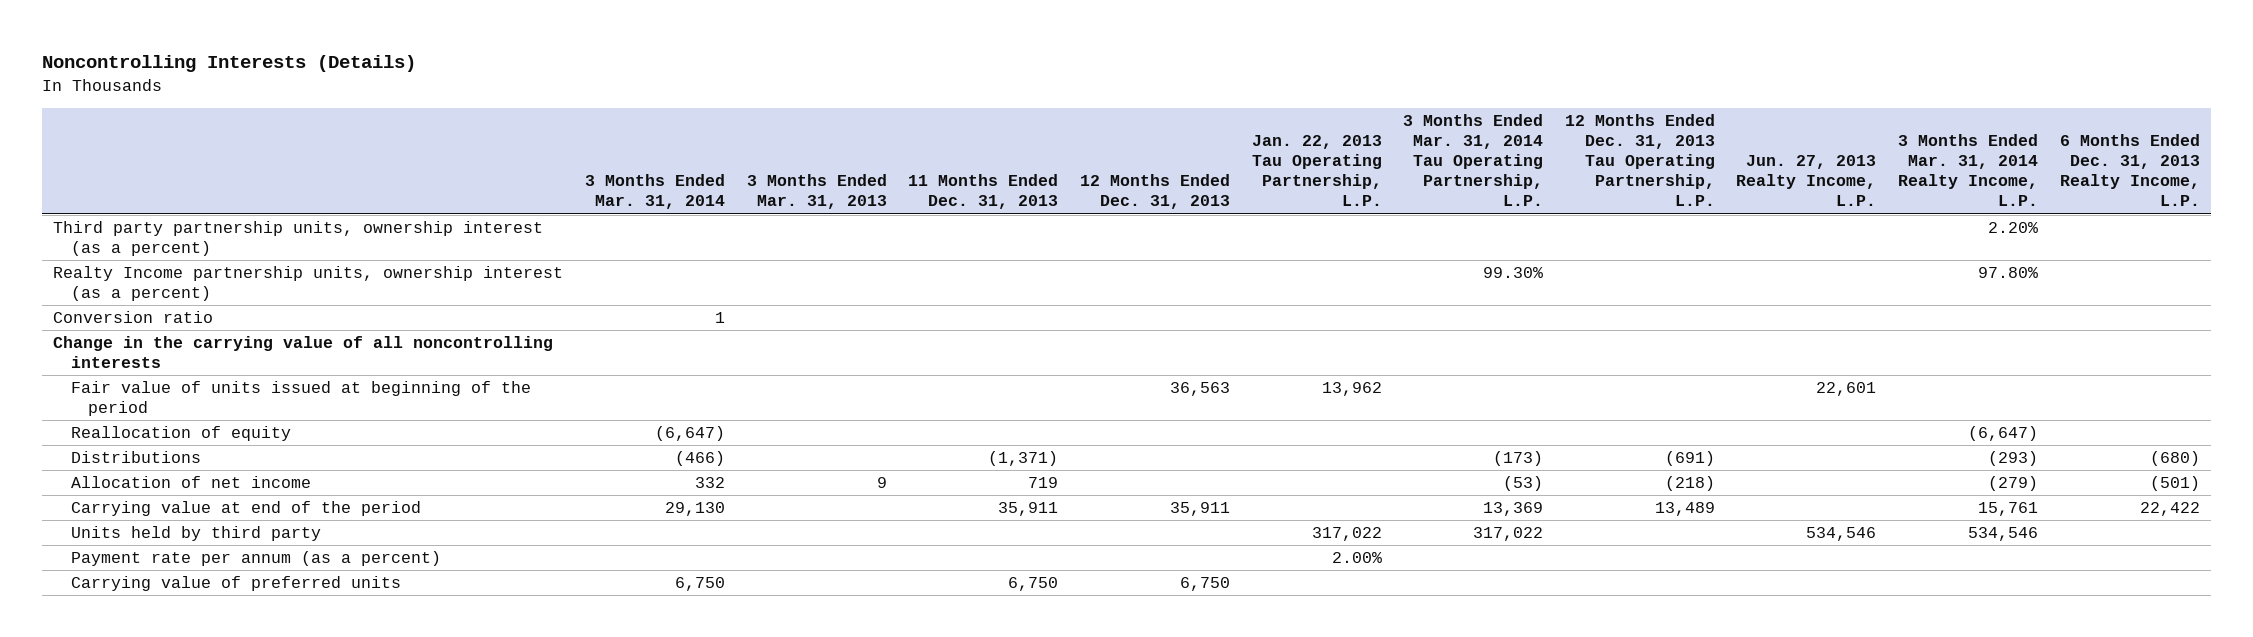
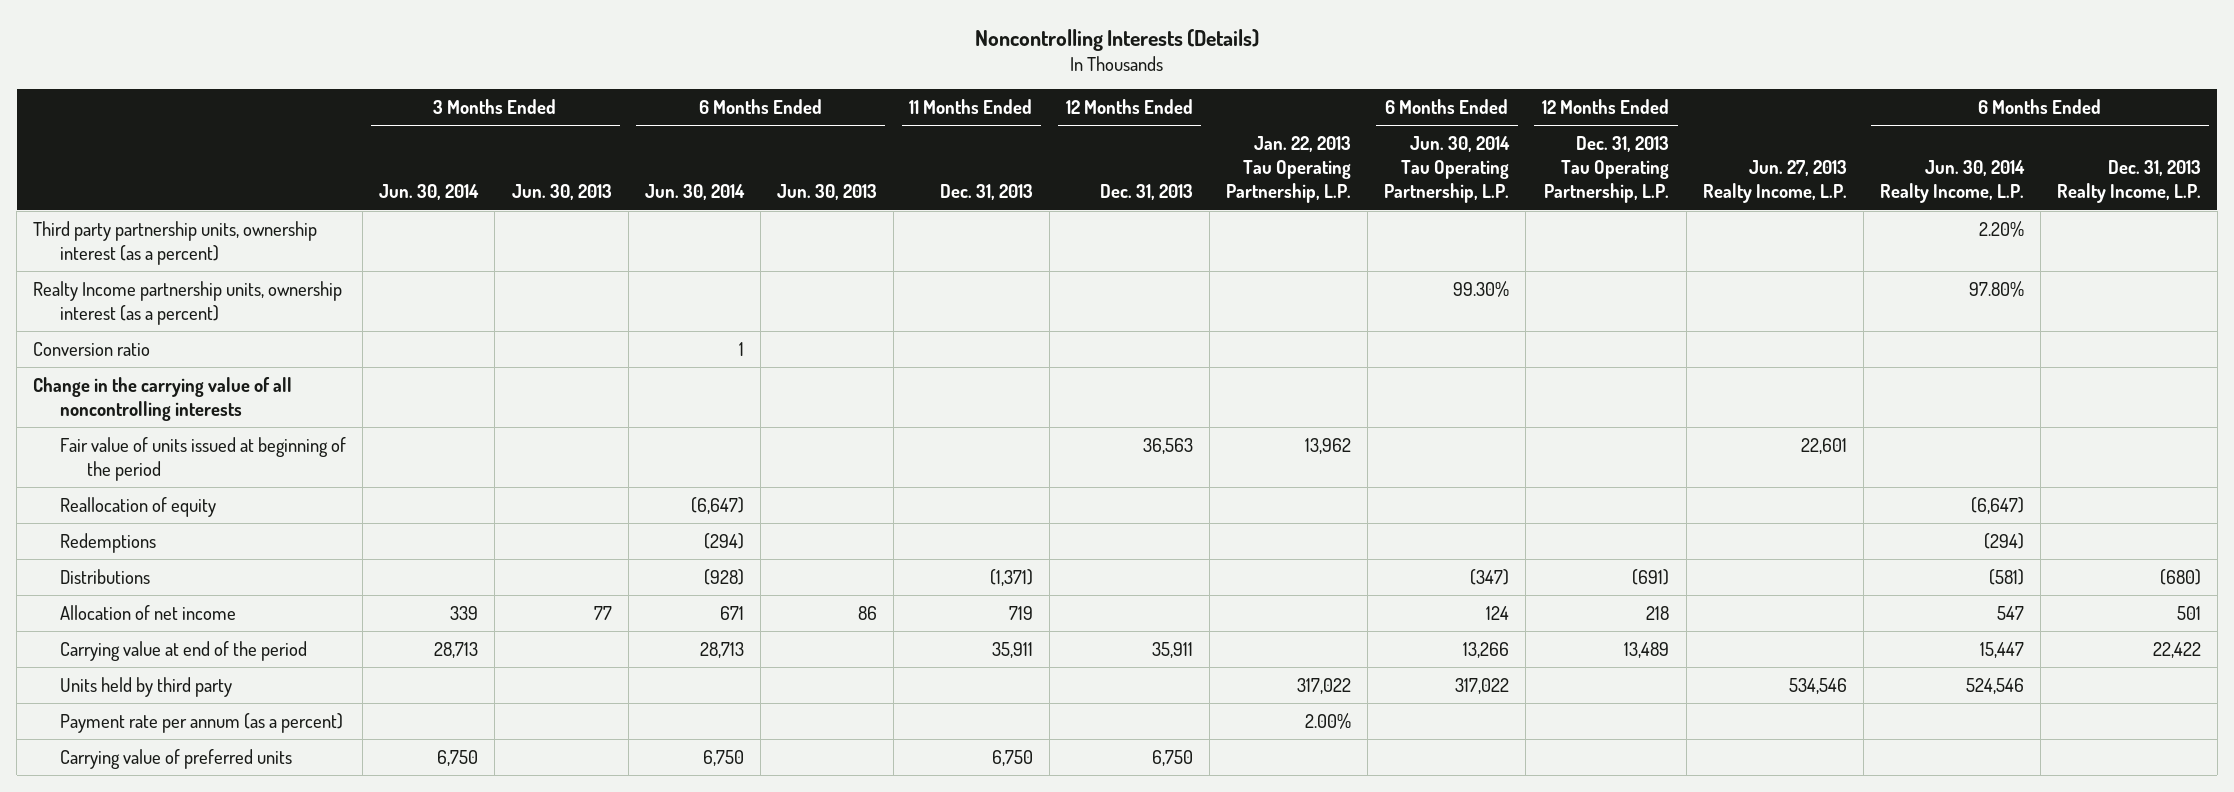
- | 3 Months Ended Mar. 31, 2014 | 3 Months Ended Mar. 31, 2013 | 11 Months Ended Dec. 31, 2013 | 12 Months Ended Dec. 31, 2013 | Jan. 22, 2013 Tau Operating Partnership, L.P. | 3 Months Ended Mar. 31, 2014 Tau Operating Partnership, L.P. | 12 Months Ended Dec. 31, 2013 Tau Operating Partnership, L.P. | Jun. 27, 2013 Realty Income, L.P. | 3 Months Ended Mar. 31, 2014 Realty Income, L.P. | 6 Months Ended Dec. 31, 2013 Realty Income, L.P.
+ | 3 Months Ended Jun. 30, 2014 | 3 Months Ended Jun. 30, 2013 | 6 Months Ended Jun. 30, 2014 | 6 Months Ended Jun. 30, 2013 | 11 Months Ended Dec. 31, 2013 | 12 Months Ended Dec. 31, 2013 | Jan. 22, 2013 Tau Operating Partnership, L.P. | 6 Months Ended Jun. 30, 2014 Tau Operating Partnership, L.P. | 12 Months Ended Dec. 31, 2013 Tau Operating Partnership, L.P. | Jun. 27, 2013 Realty Income, L.P. | 6 Months Ended Jun. 30, 2014 Realty Income, L.P. | 6 Months Ended Dec. 31, 2013 Realty Income, L.P.
+ Redemptions | | | (294) | | | | | | | | (294) |
- Allocation of net income | 332 | 9 | 719 | | | (53) | (218) | | (279) | (501)
+ Allocation of net income | 339 | 77 | 671 | 86 | 719 | | | 124 | 218 | | 547 | 501

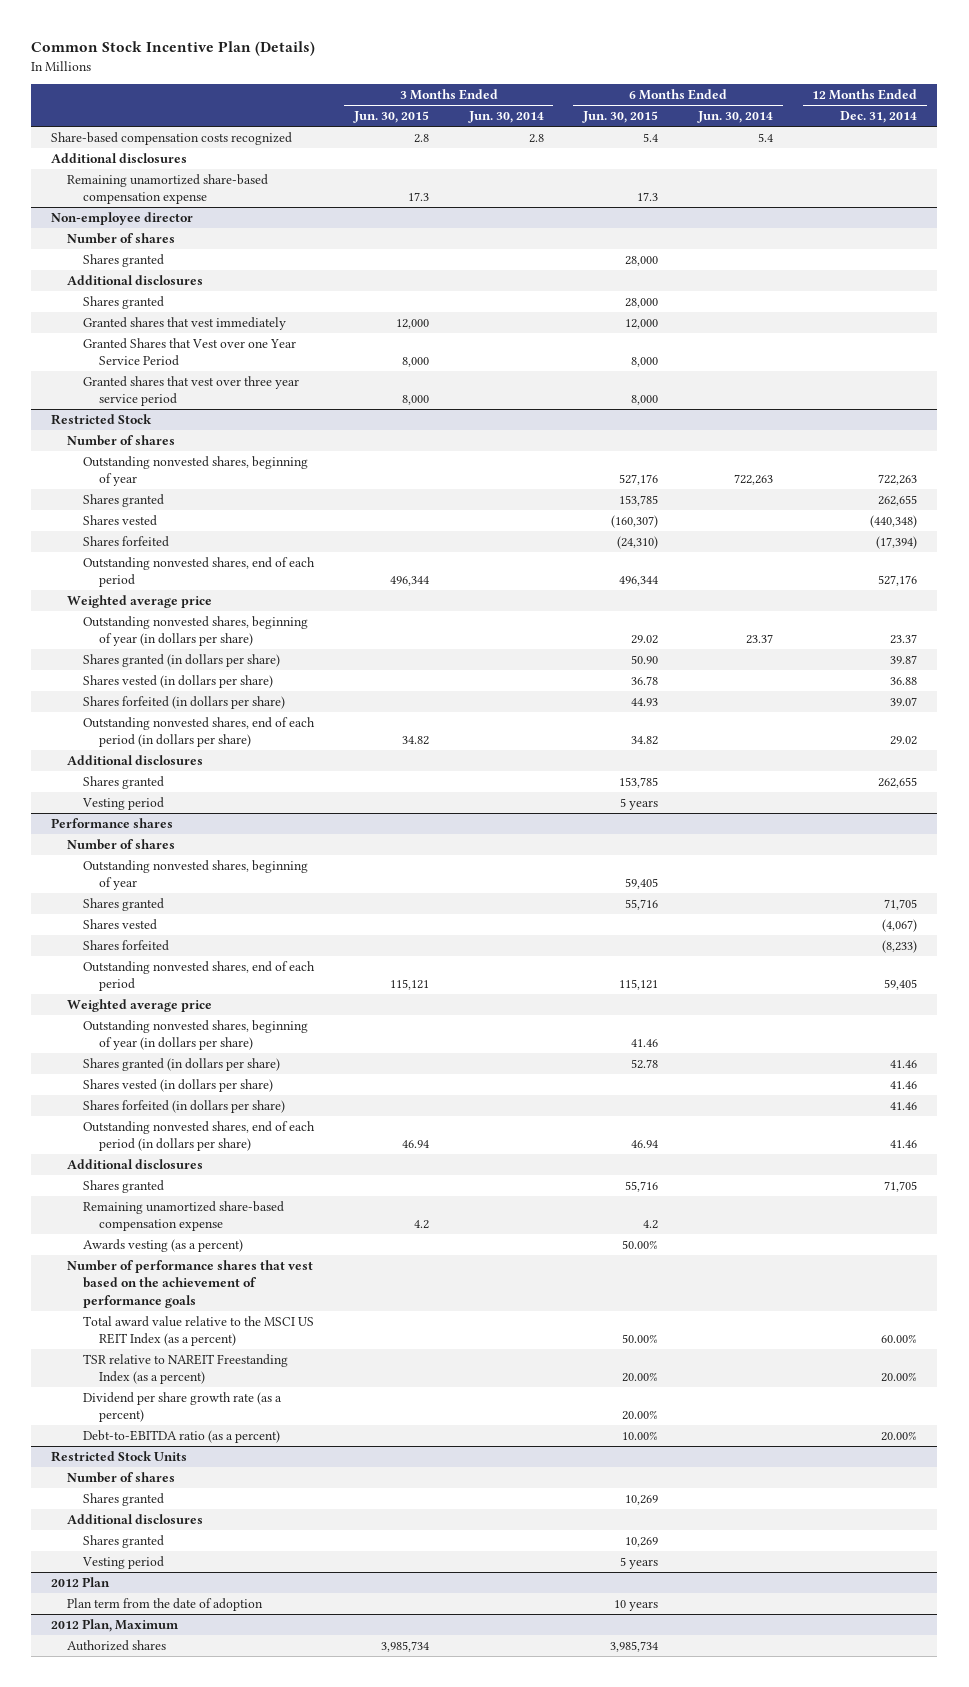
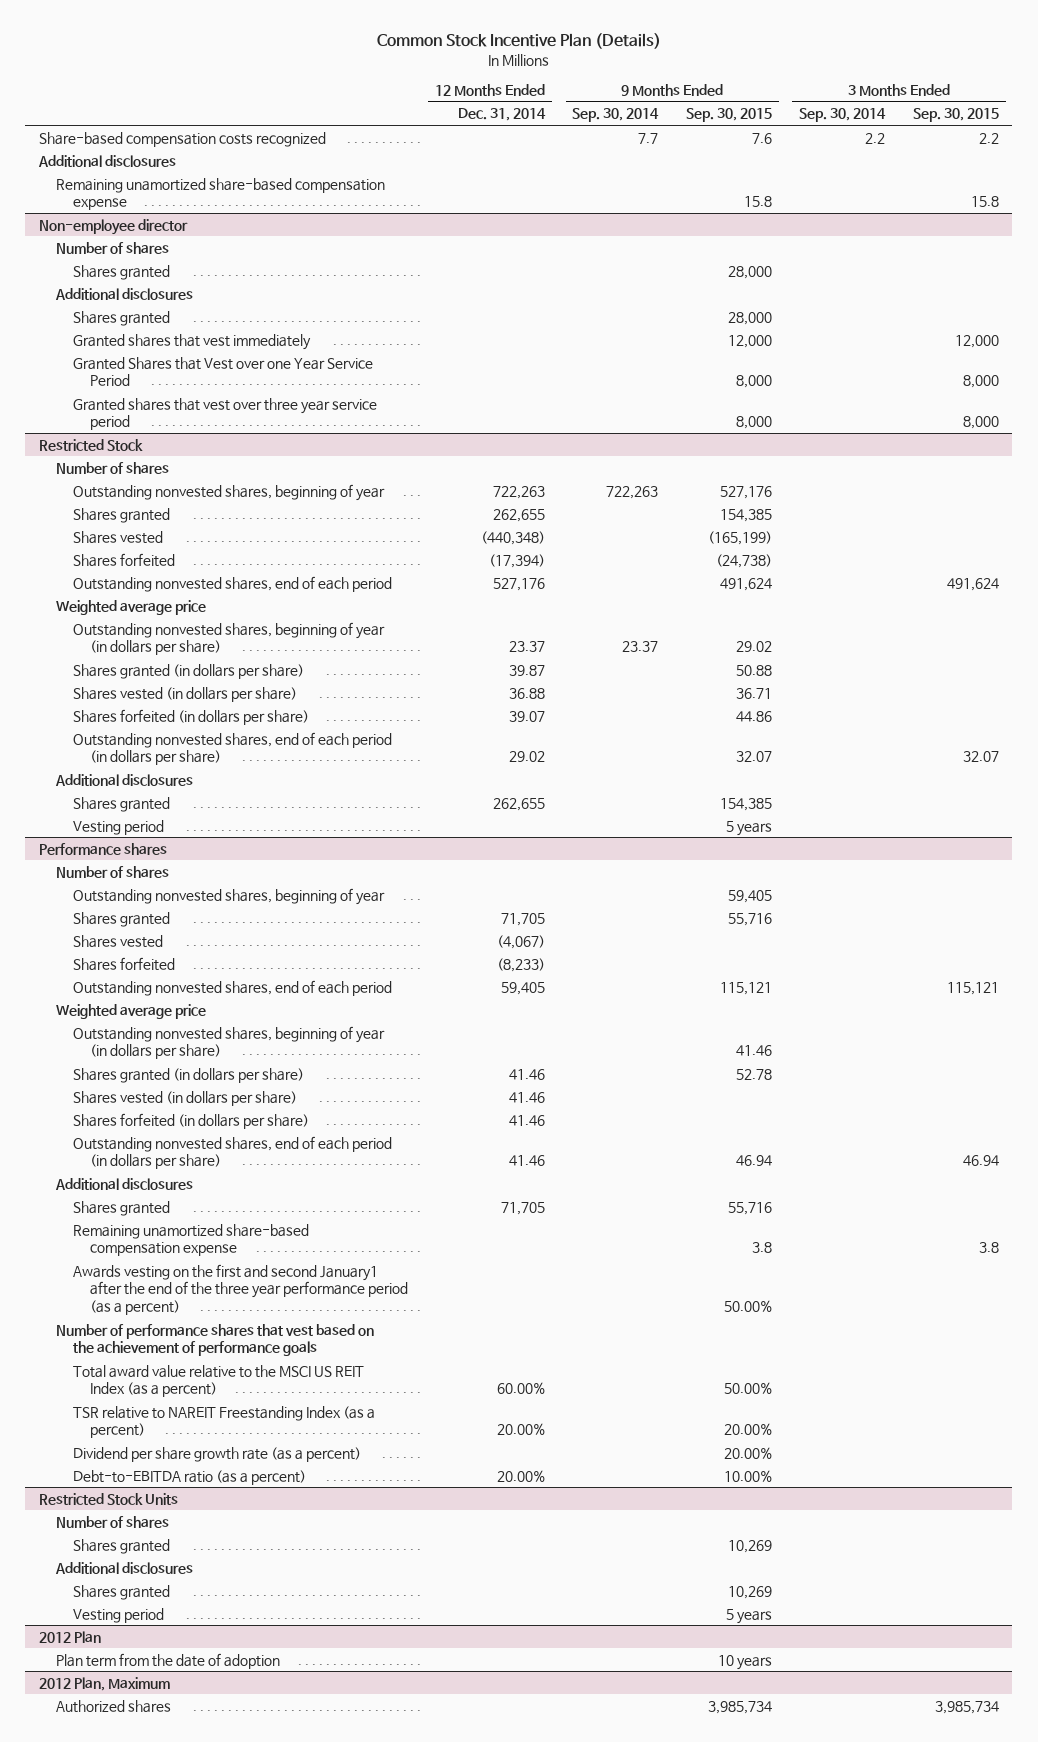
- | 3 Months Ended Jun. 30, 2015 | 3 Months Ended Jun. 30, 2014 | 6 Months Ended Jun. 30, 2015 | 6 Months Ended Jun. 30, 2014 | 12 Months Ended Dec. 31, 2014
+ | 12 Months Ended Dec. 31, 2014 | 9 Months Ended Sep. 30, 2014 | 9 Months Ended Sep. 30, 2015 | 3 Months Ended Sep. 30, 2014 | 3 Months Ended Sep. 30, 2015
@ Performance shares
- Awards vesting (as a percent) | | | 50.00% | |
+ Awards vesting on the first and second January1 after the end of the three year performance period (as a percent) | | | 50.00% | |

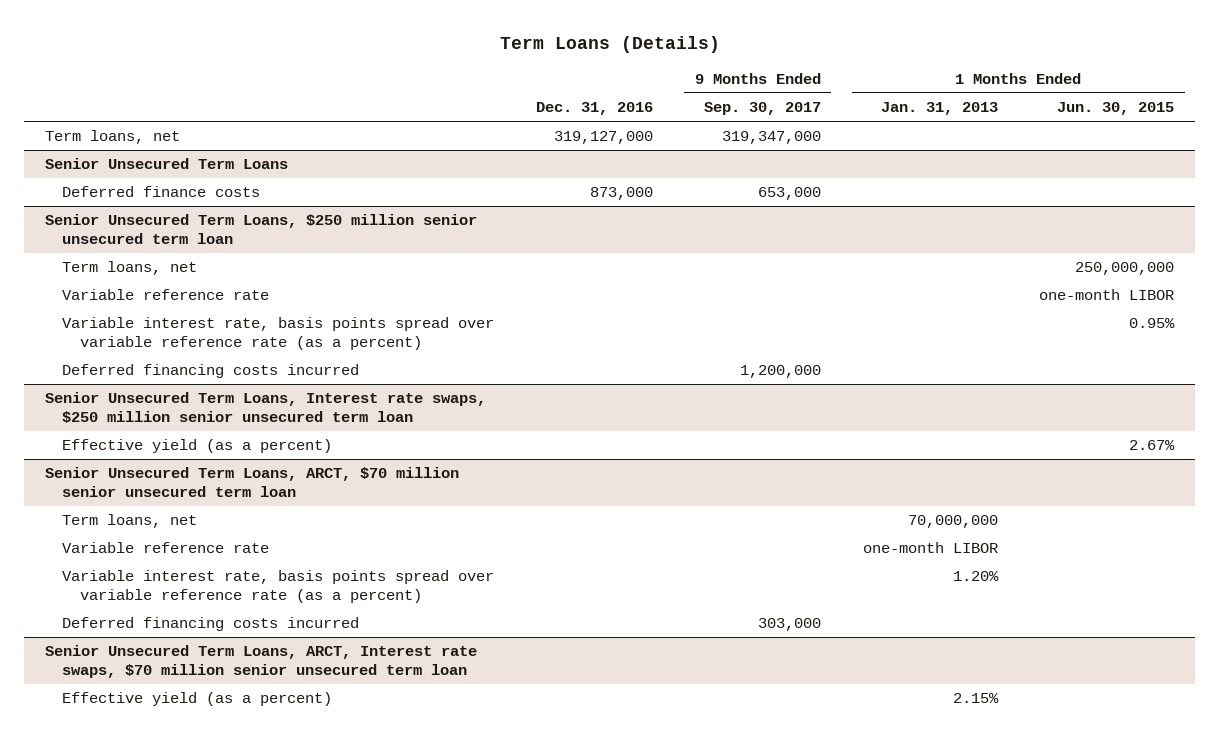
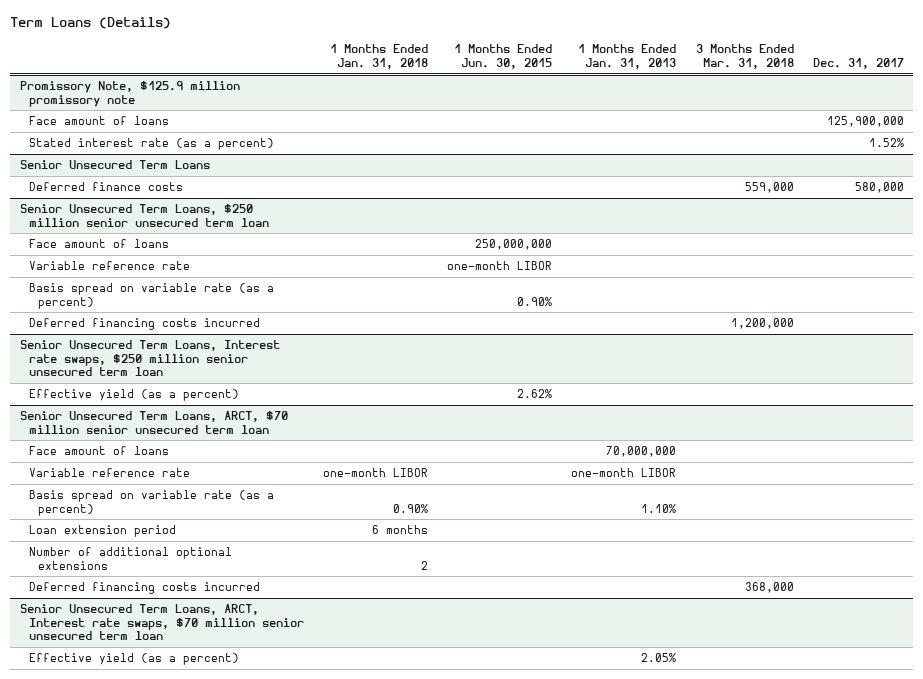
- | Dec. 31, 2016 | 9 Months Ended Sep. 30, 2017 | 1 Months Ended Jan. 31, 2013 | 1 Months Ended Jun. 30, 2015
+ | 1 Months Ended Jan. 31, 2018 | 1 Months Ended Jun. 30, 2015 | 1 Months Ended Jan. 31, 2013 | 3 Months Ended Mar. 31, 2018 | Dec. 31, 2017
- Term loans, net | 319,127,000 | 319,347,000 | |
+ Promissory Note, $125.9 million promissory note
+ Face amount of loans | | | | | 125,900,000
+ Stated interest rate (as a percent) | | | | | 1.52%
@ Senior Unsecured Term Loans, $250 million senior unsecured term loan
- Term loans, net | | | | 250,000,000
+ Face amount of loans | | 250,000,000 | | |
- Variable interest rate, basis points spread over variable reference rate (as a percent) | | | | 0.95%
+ Basis spread on variable rate (as a percent) | | 0.90% | | |
@ Senior Unsecured Term Loans, Interest rate swaps, $250 million senior unsecured term loan
- Effective yield (as a percent) | | | | 2.67%
+ Effective yield (as a percent) | | 2.62% | | |
@ Senior Unsecured Term Loans, ARCT, $70 million senior unsecured term loan
- Term loans, net | | | 70,000,000 |
+ Face amount of loans | | | 70,000,000 | |
- Variable interest rate, basis points spread over variable reference rate (as a percent) | | | 1.20% |
+ Basis spread on variable rate (as a percent) | 0.90% | | 1.10% | |
+ Loan extension period | 6 months | | | |
+ Number of additional optional extensions | 2 | | | |
@ Senior Unsecured Term Loans, ARCT, Interest rate swaps, $70 million senior unsecured term loan
- Effective yield (as a percent) | | | 2.15% |
+ Effective yield (as a percent) | | | 2.05% | |

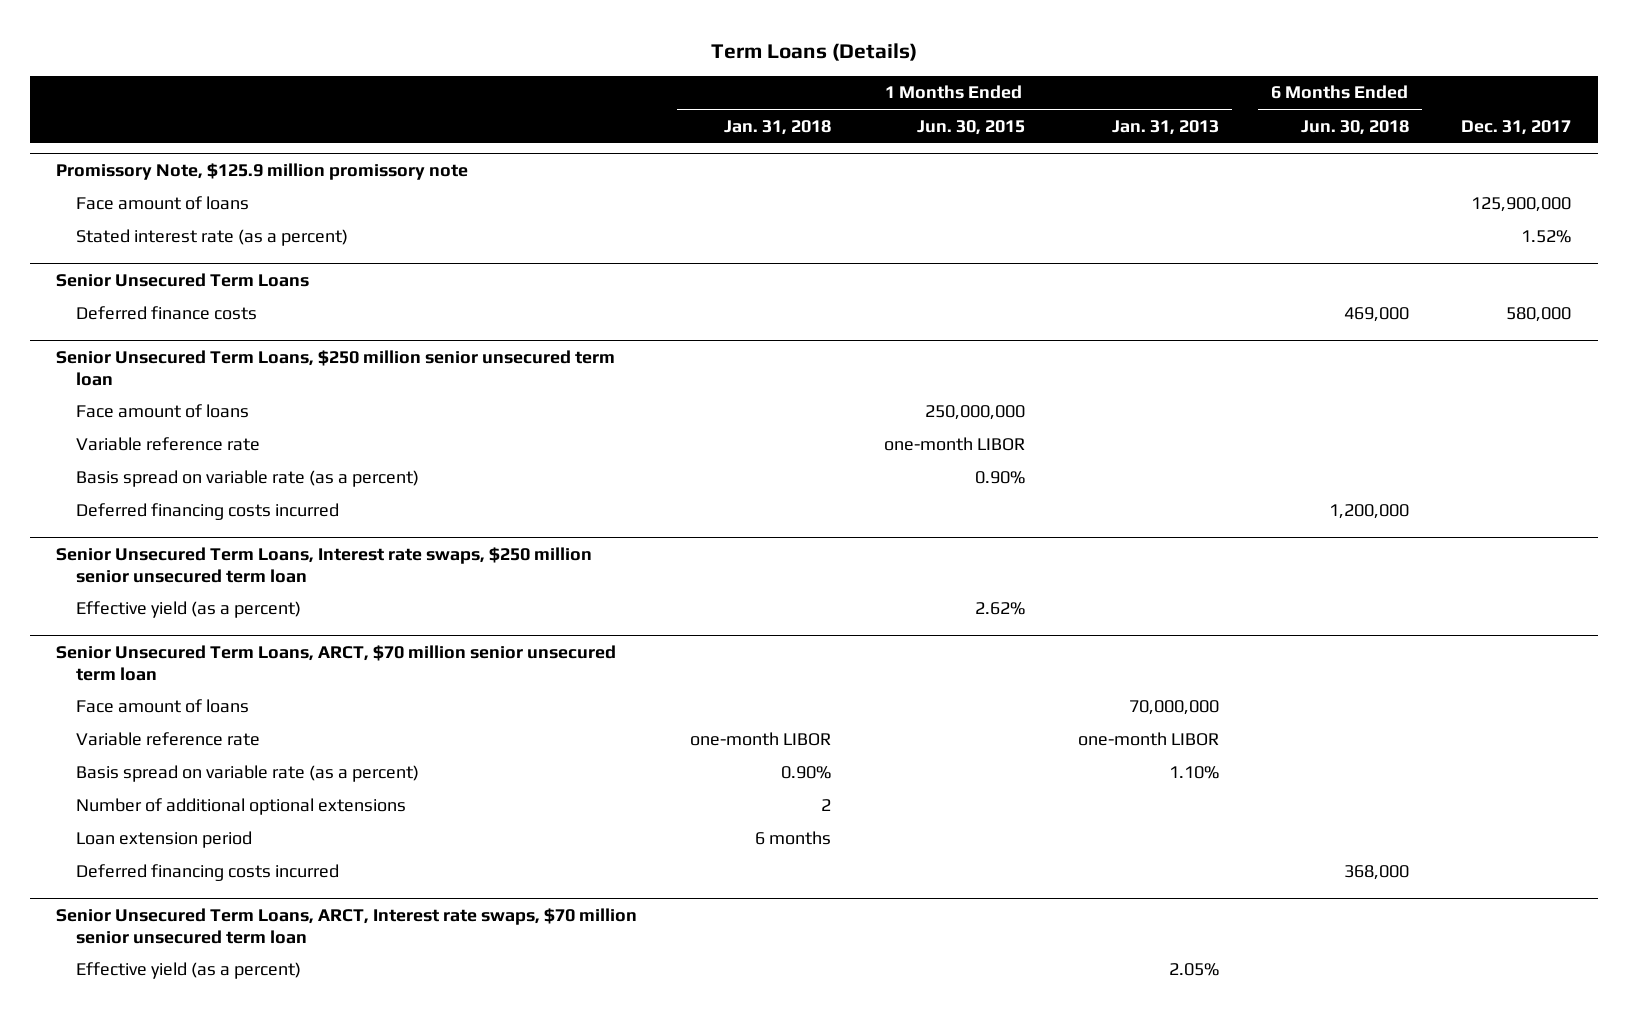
- | 1 Months Ended Jan. 31, 2018 | 1 Months Ended Jun. 30, 2015 | 1 Months Ended Jan. 31, 2013 | 3 Months Ended Mar. 31, 2018 | Dec. 31, 2017
+ | 1 Months Ended Jan. 31, 2018 | 1 Months Ended Jun. 30, 2015 | 1 Months Ended Jan. 31, 2013 | 6 Months Ended Jun. 30, 2018 | Dec. 31, 2017
@ Senior Unsecured Term Loans, ARCT, $70 million senior unsecured term loan
moved down: Loan extension period | 6 months | | | |

